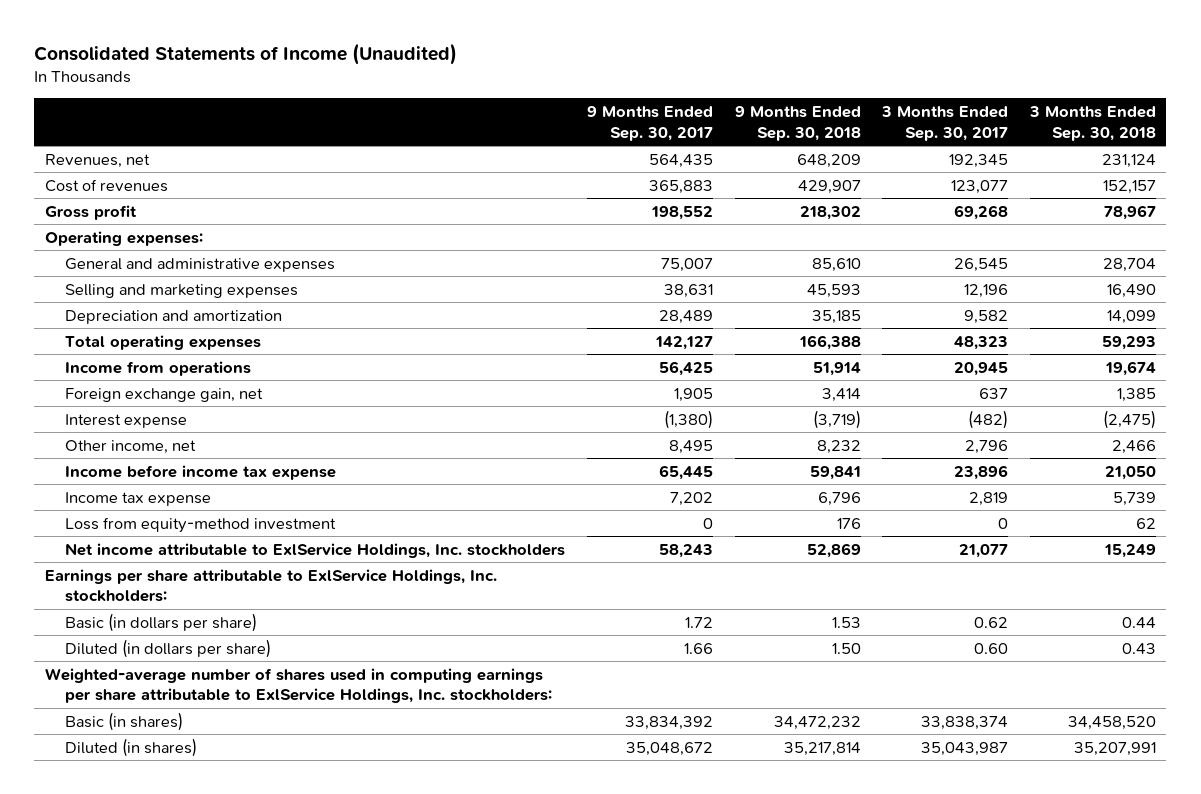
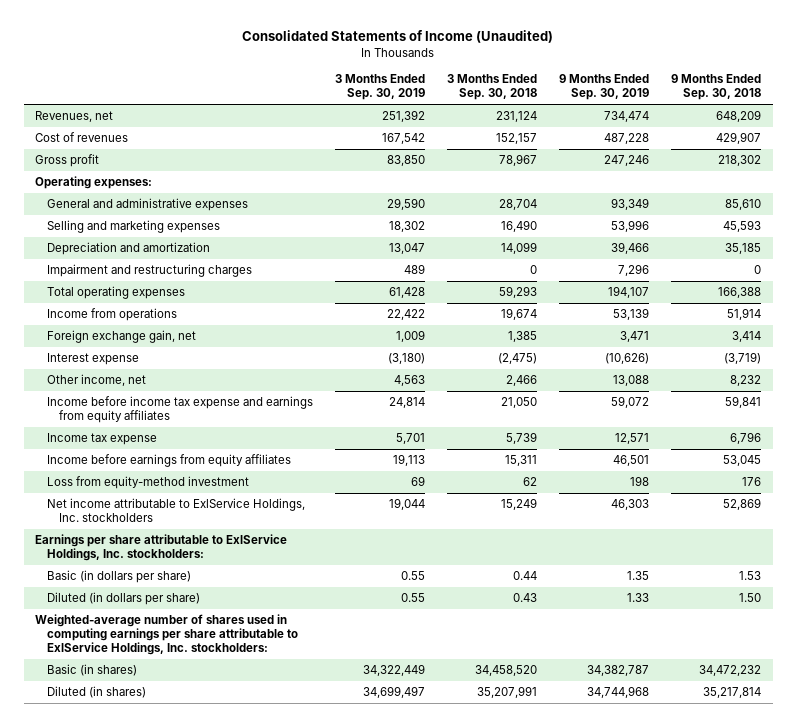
- | 9 Months Ended Sep. 30, 2017 | 9 Months Ended Sep. 30, 2018 | 3 Months Ended Sep. 30, 2017 | 3 Months Ended Sep. 30, 2018
+ | 3 Months Ended Sep. 30, 2019 | 3 Months Ended Sep. 30, 2018 | 9 Months Ended Sep. 30, 2019 | 9 Months Ended Sep. 30, 2018
+ Impairment and restructuring charges | 489 | 0 | 7,296 | 0
- Income before income tax expense | 65,445 | 59,841 | 23,896 | 21,050
+ Income before income tax expense and earnings from equity affiliates | 24,814 | 21,050 | 59,072 | 59,841
+ Income before earnings from equity affiliates | 19,113 | 15,311 | 46,501 | 53,045

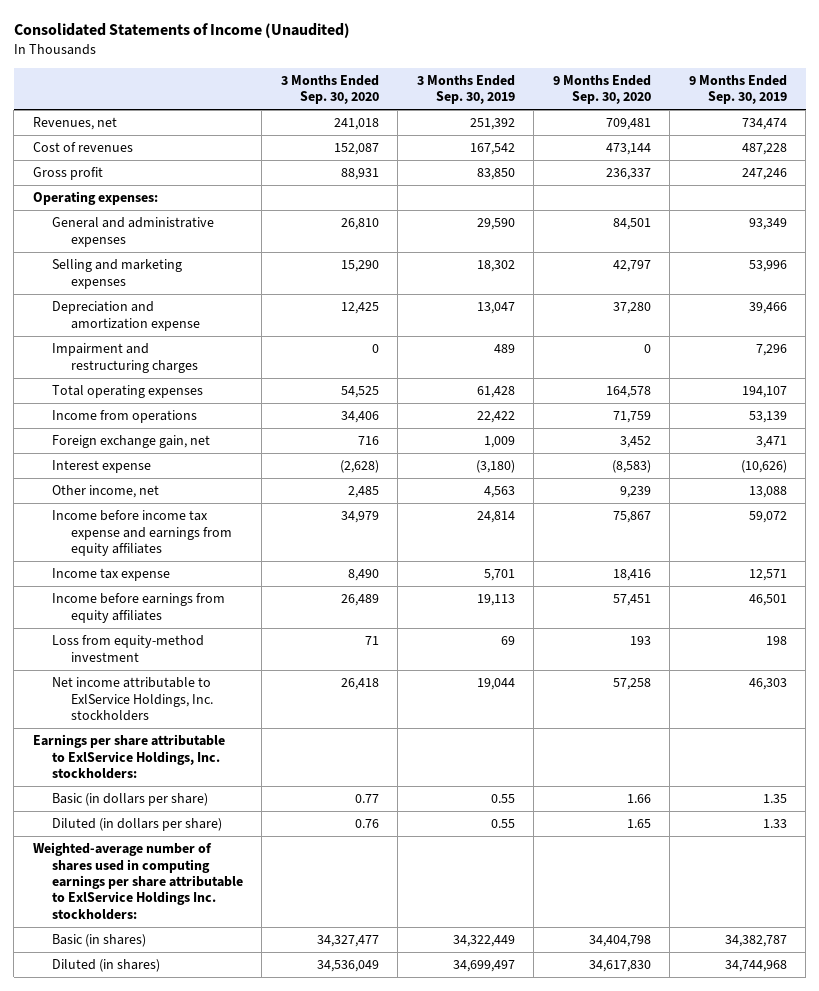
- | 3 Months Ended Sep. 30, 2019 | 3 Months Ended Sep. 30, 2018 | 9 Months Ended Sep. 30, 2019 | 9 Months Ended Sep. 30, 2018
+ | 3 Months Ended Sep. 30, 2020 | 3 Months Ended Sep. 30, 2019 | 9 Months Ended Sep. 30, 2020 | 9 Months Ended Sep. 30, 2019
- Depreciation and amortization | 13,047 | 14,099 | 39,466 | 35,185
+ Depreciation and amortization expense | 12,425 | 13,047 | 37,280 | 39,466
- Weighted-average number of shares used in computing earnings per share attributable to ExlService Holdings, Inc. stockholders:
+ Weighted-average number of shares used in computing earnings per share attributable to ExlService Holdings Inc. stockholders:

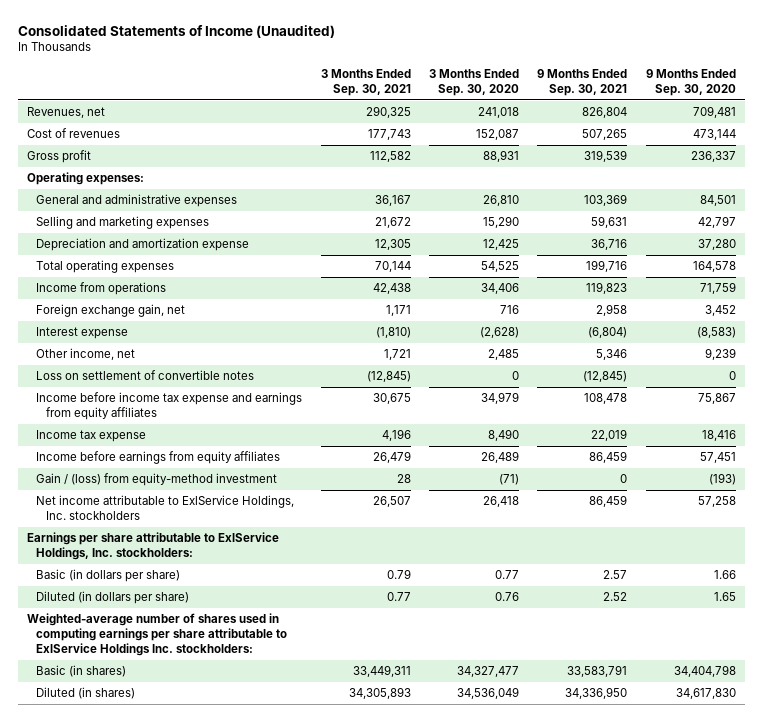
- | 3 Months Ended Sep. 30, 2020 | 3 Months Ended Sep. 30, 2019 | 9 Months Ended Sep. 30, 2020 | 9 Months Ended Sep. 30, 2019
+ | 3 Months Ended Sep. 30, 2021 | 3 Months Ended Sep. 30, 2020 | 9 Months Ended Sep. 30, 2021 | 9 Months Ended Sep. 30, 2020
- Impairment and restructuring charges | 0 | 489 | 0 | 7,296
+ Loss on settlement of convertible notes | (12,845) | 0 | (12,845) | 0
- Loss from equity-method investment | 71 | 69 | 193 | 198
+ Gain / (loss) from equity-method investment | 28 | (71) | 0 | (193)

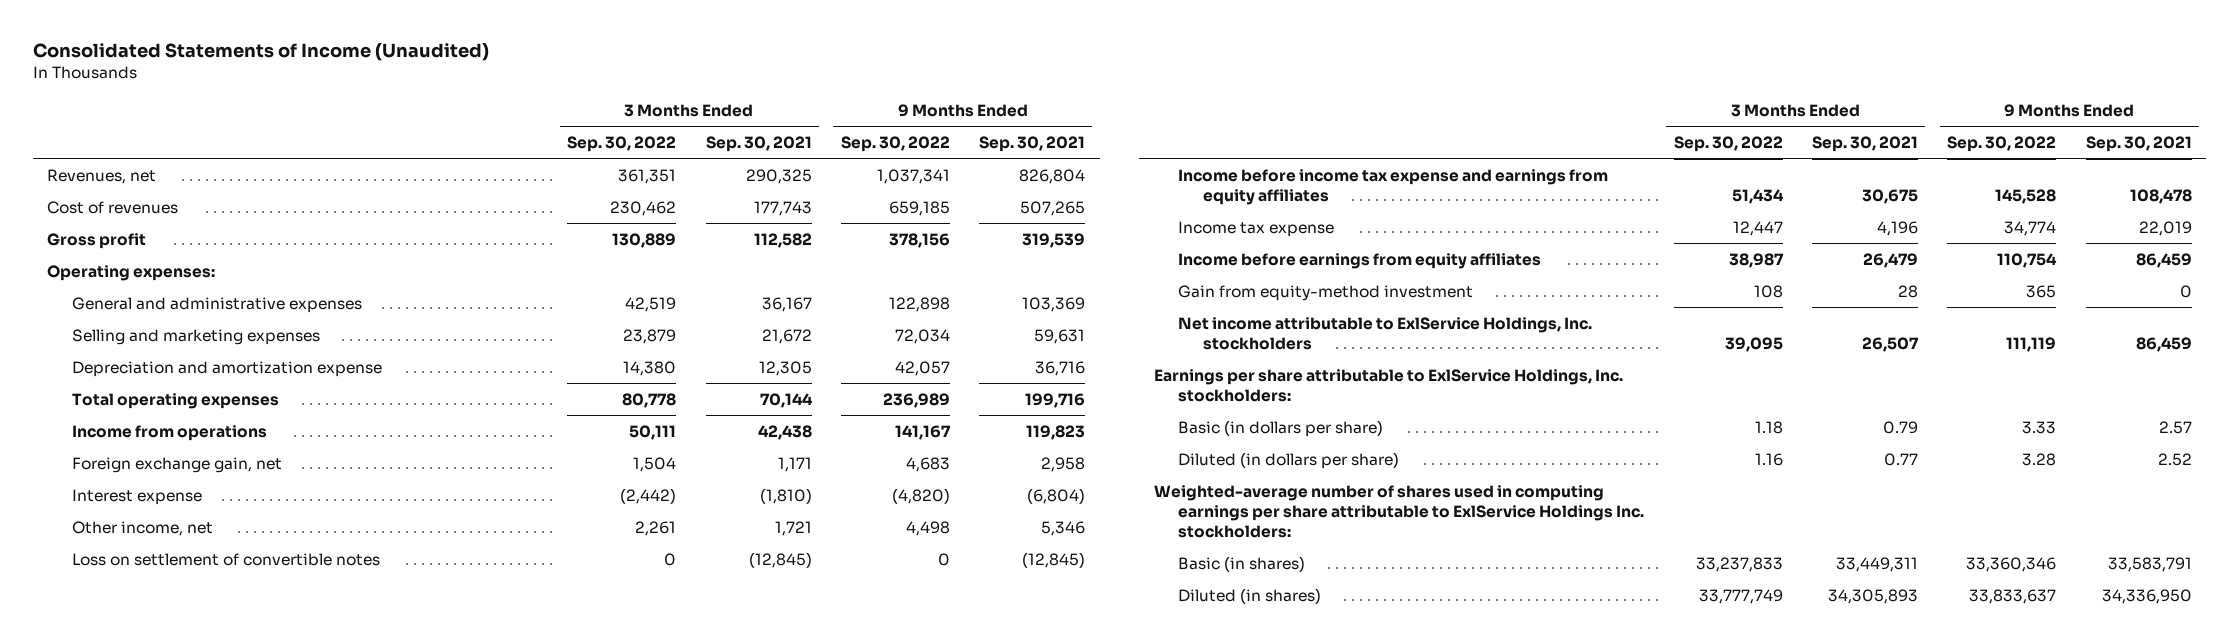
- | 3 Months Ended Sep. 30, 2021 | 3 Months Ended Sep. 30, 2020 | 9 Months Ended Sep. 30, 2021 | 9 Months Ended Sep. 30, 2020
+ | 3 Months Ended Sep. 30, 2022 | 3 Months Ended Sep. 30, 2021 | 9 Months Ended Sep. 30, 2022 | 9 Months Ended Sep. 30, 2021
- Gain / (loss) from equity-method investment | 28 | (71) | 0 | (193)
+ Gain from equity-method investment | 108 | 28 | 365 | 0

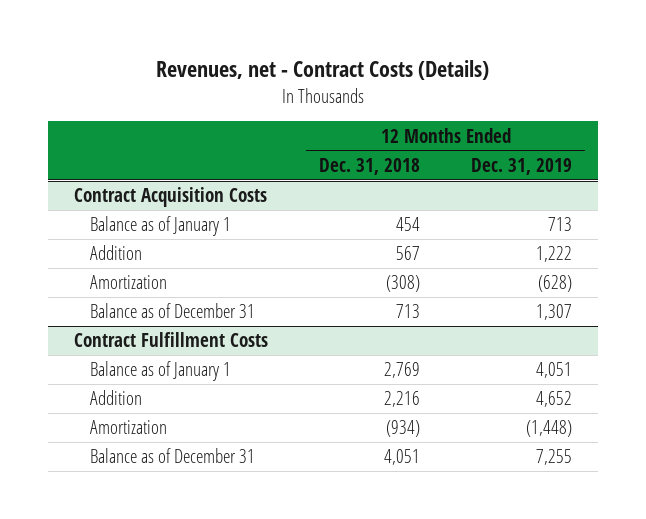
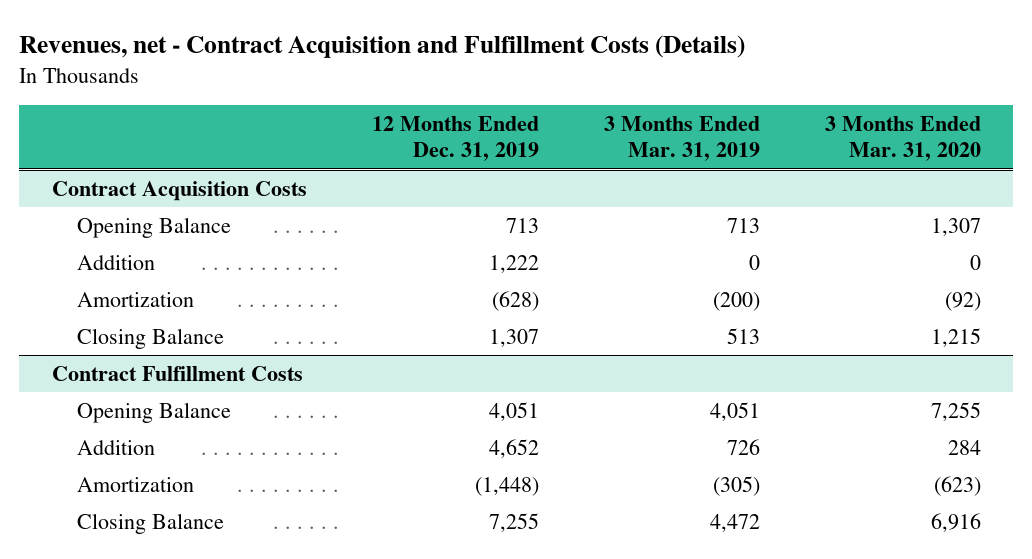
- Revenues, net - Contract Costs (Details)
+ Revenues, net - Contract Acquisition and Fulfillment Costs (Details)
- | 12 Months Ended Dec. 31, 2018 | 12 Months Ended Dec. 31, 2019
+ | 12 Months Ended Dec. 31, 2019 | 3 Months Ended Mar. 31, 2019 | 3 Months Ended Mar. 31, 2020
@ Contract Acquisition Costs
- Balance as of January 1 | 454 | 713
+ Opening Balance | 713 | 713 | 1,307
- Balance as of December 31 | 713 | 1,307
+ Closing Balance | 1,307 | 513 | 1,215
@ Contract Fulfillment Costs
- Balance as of January 1 | 2,769 | 4,051
+ Opening Balance | 4,051 | 4,051 | 7,255
- Balance as of December 31 | 4,051 | 7,255
+ Closing Balance | 7,255 | 4,472 | 6,916

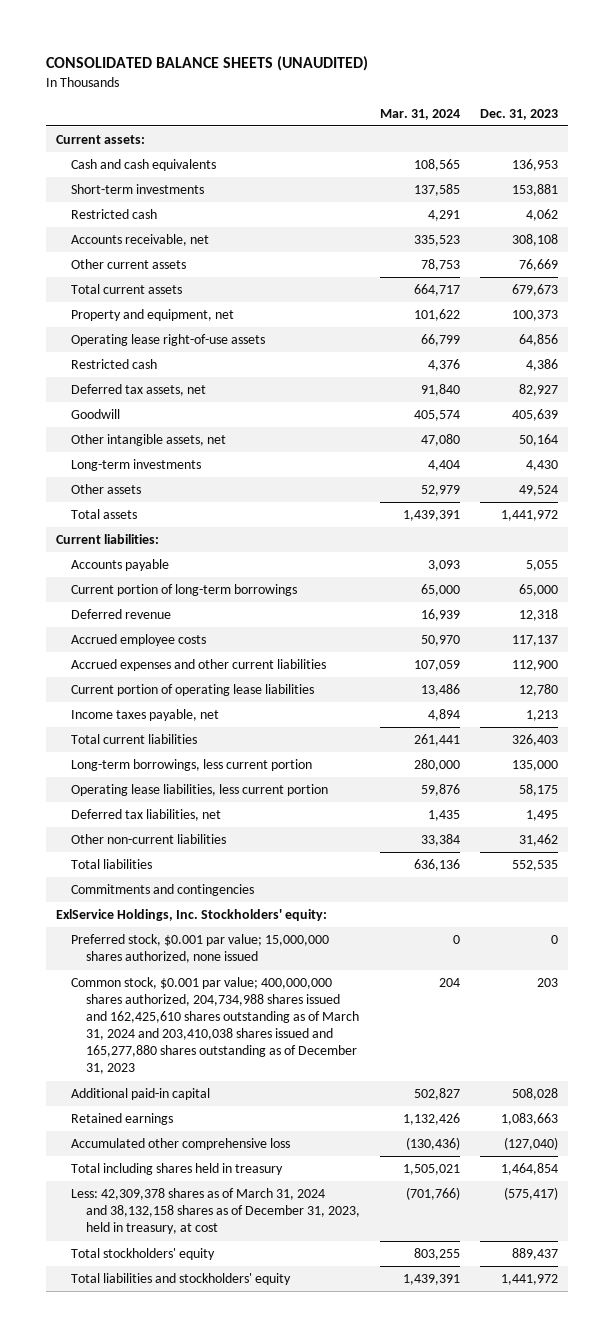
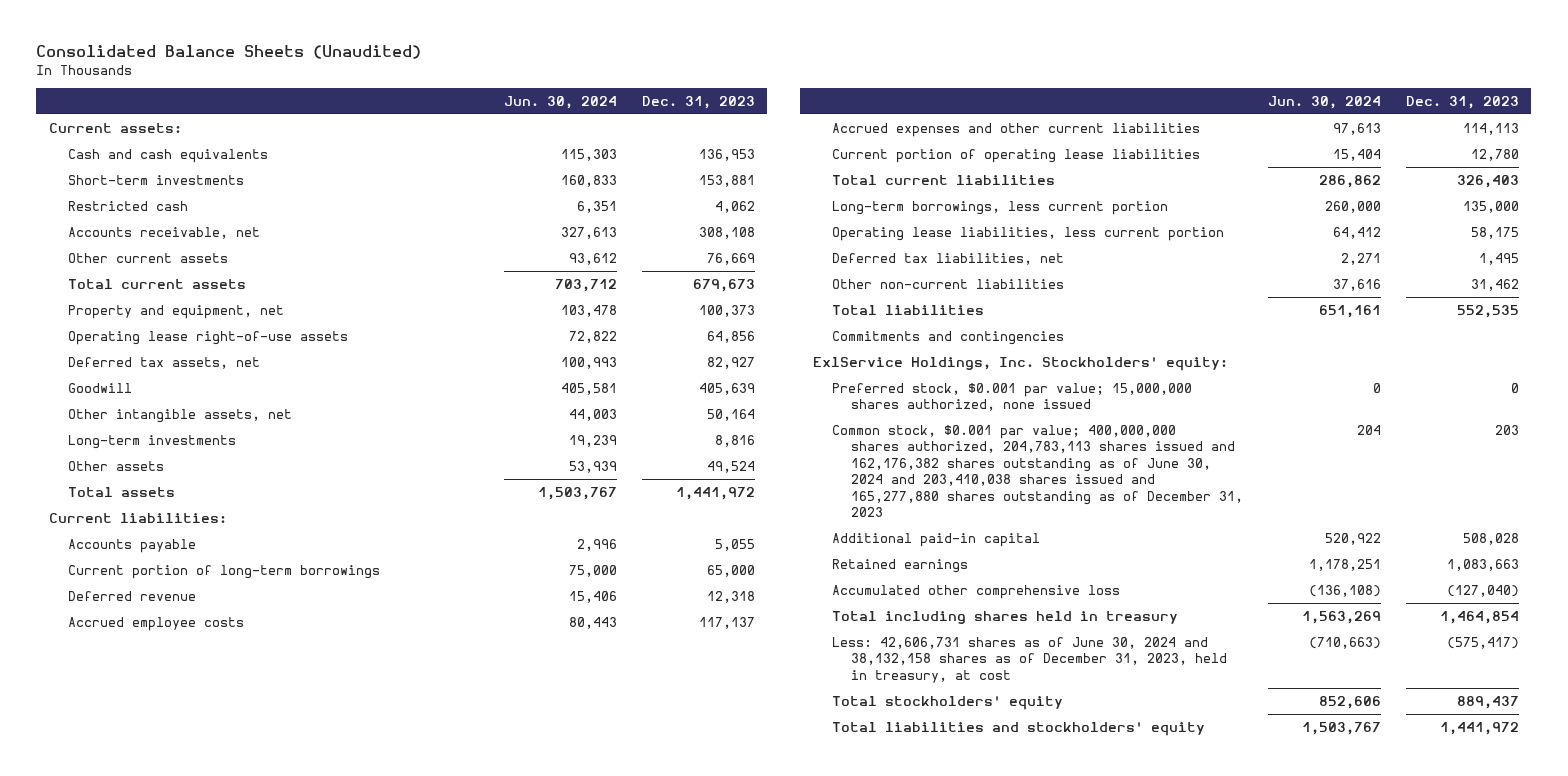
- CONSOLIDATED BALANCE SHEETS (UNAUDITED)
+ Consolidated Balance Sheets (Unaudited)
- | Mar. 31, 2024 | Dec. 31, 2023
+ | Jun. 30, 2024 | Dec. 31, 2023
- Restricted cash | 4,376 | 4,386
- Long-term investments | 4,404 | 4,430
+ Long-term investments | 19,239 | 8,816
- Accrued expenses and other current liabilities | 107,059 | 112,900
+ Accrued expenses and other current liabilities | 97,613 | 114,113
- Income taxes payable, net | 4,894 | 1,213
- Common stock, $0.001 par value; 400,000,000 shares authorized, 204,734,988 shares issued and 162,425,610 shares outstanding as of March 31, 2024 and 203,410,038 shares issued and 165,277,880 shares outstanding as of December 31, 2023 | 204 | 203
+ Common stock, $0.001 par value; 400,000,000 shares authorized, 204,783,113 shares issued and 162,176,382 shares outstanding as of June 30, 2024 and 203,410,038 shares issued and 165,277,880 shares outstanding as of December 31, 2023 | 204 | 203
- Less: 42,309,378 shares as of March 31, 2024 and 38,132,158 shares as of December 31, 2023, held in treasury, at cost | (701,766) | (575,417)
+ Less: 42,606,731 shares as of June 30, 2024 and 38,132,158 shares as of December 31, 2023, held in treasury, at cost | (710,663) | (575,417)

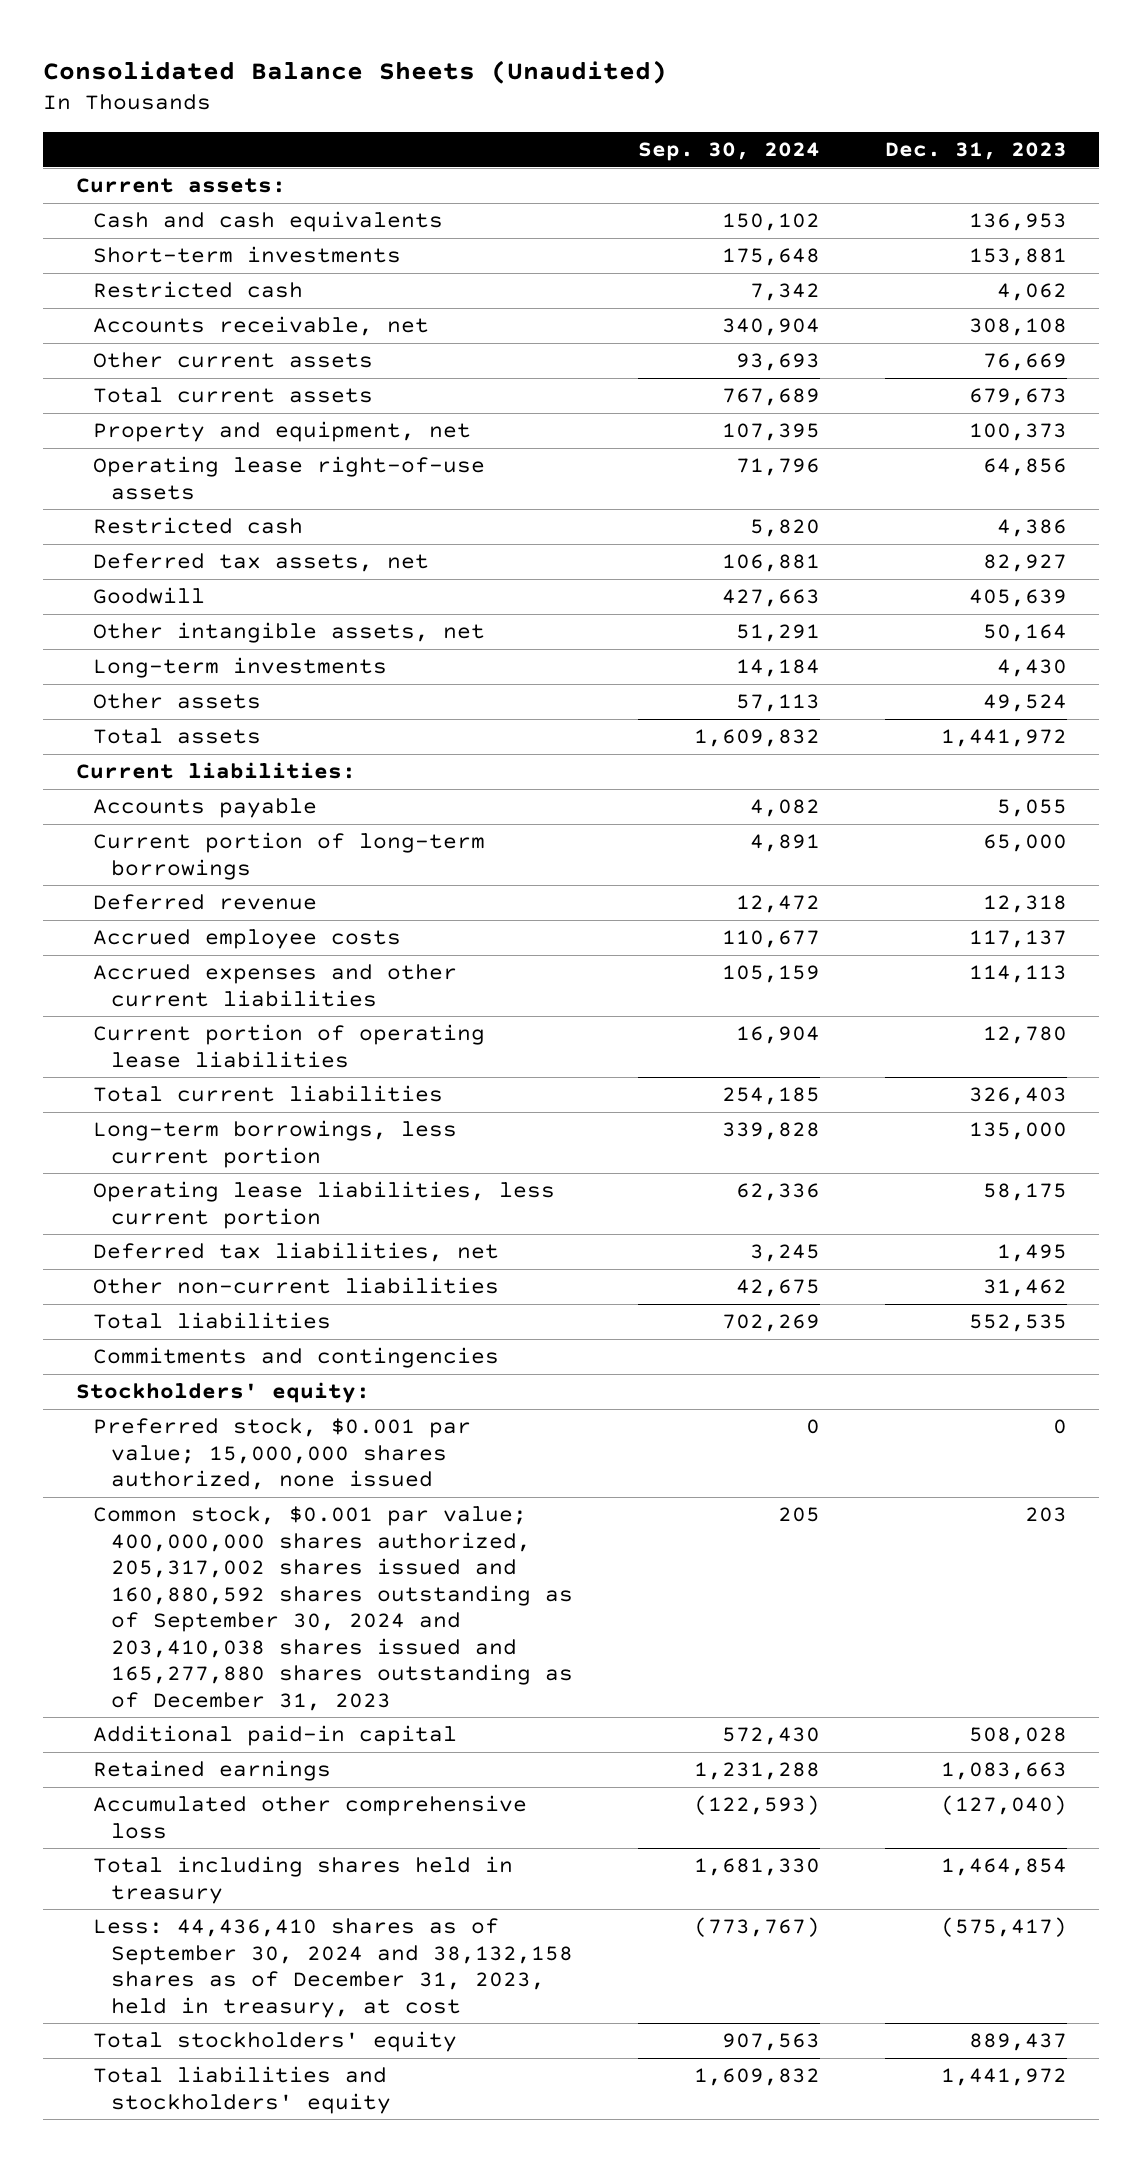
- | Jun. 30, 2024 | Dec. 31, 2023
+ | Sep. 30, 2024 | Dec. 31, 2023
+ Restricted cash | 5,820 | 4,386
- Long-term investments | 19,239 | 8,816
+ Long-term investments | 14,184 | 4,430
- ExlService Holdings, Inc. Stockholders' equity:
+ Stockholders' equity:
- Common stock, $0.001 par value; 400,000,000 shares authorized, 204,783,113 shares issued and 162,176,382 shares outstanding as of June 30, 2024 and 203,410,038 shares issued and 165,277,880 shares outstanding as of December 31, 2023 | 204 | 203
+ Common stock, $0.001 par value; 400,000,000 shares authorized, 205,317,002 shares issued and 160,880,592 shares outstanding as of September 30, 2024 and 203,410,038 shares issued and 165,277,880 shares outstanding as of December 31, 2023 | 205 | 203
- Less: 42,606,731 shares as of June 30, 2024 and 38,132,158 shares as of December 31, 2023, held in treasury, at cost | (710,663) | (575,417)
+ Less: 44,436,410 shares as of September 30, 2024 and 38,132,158 shares as of December 31, 2023, held in treasury, at cost | (773,767) | (575,417)

